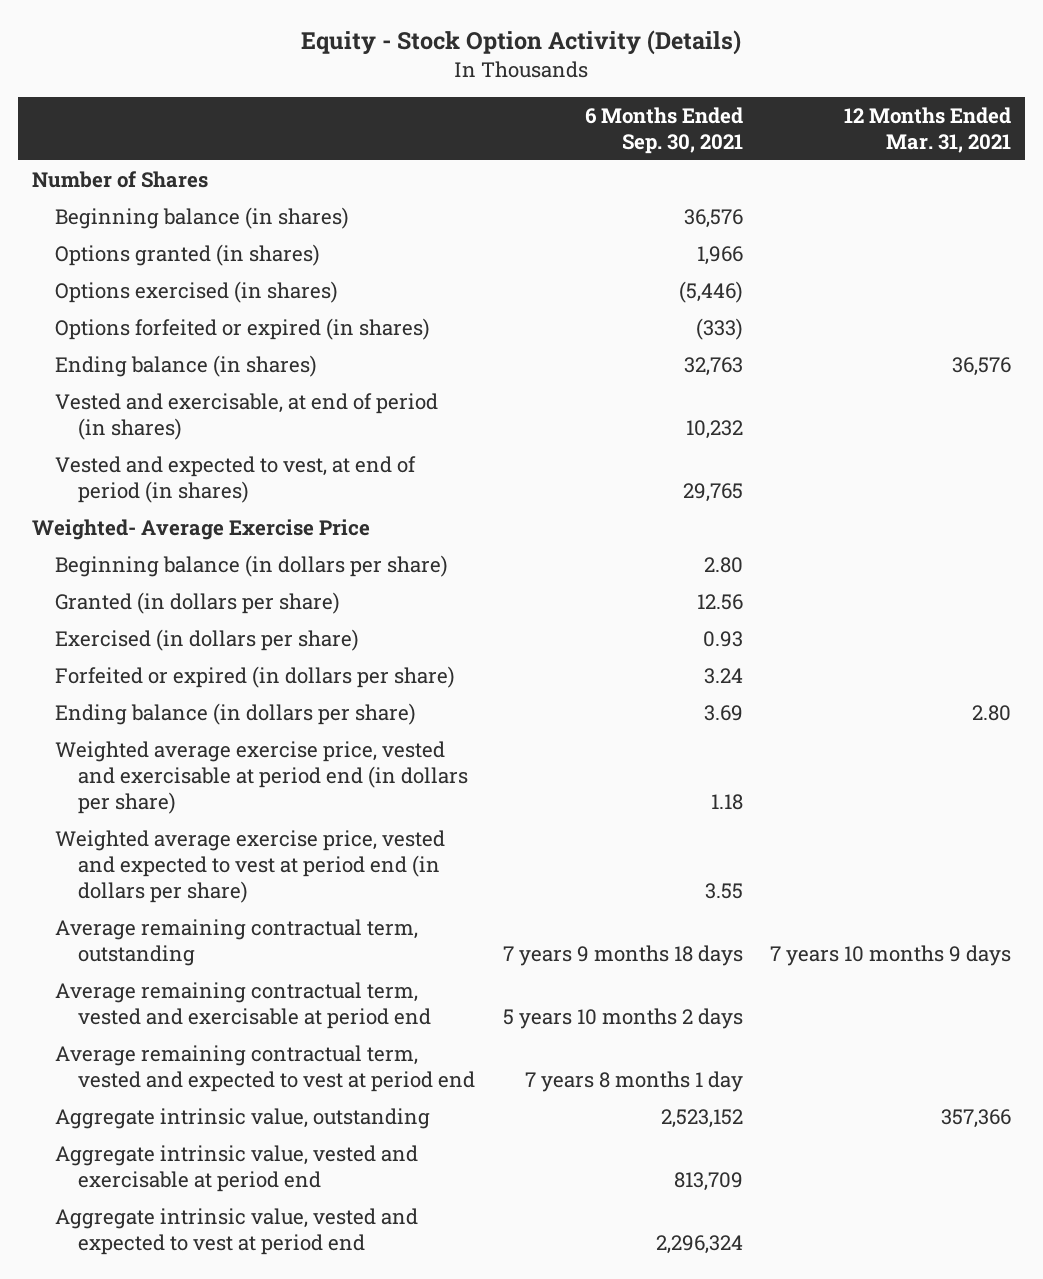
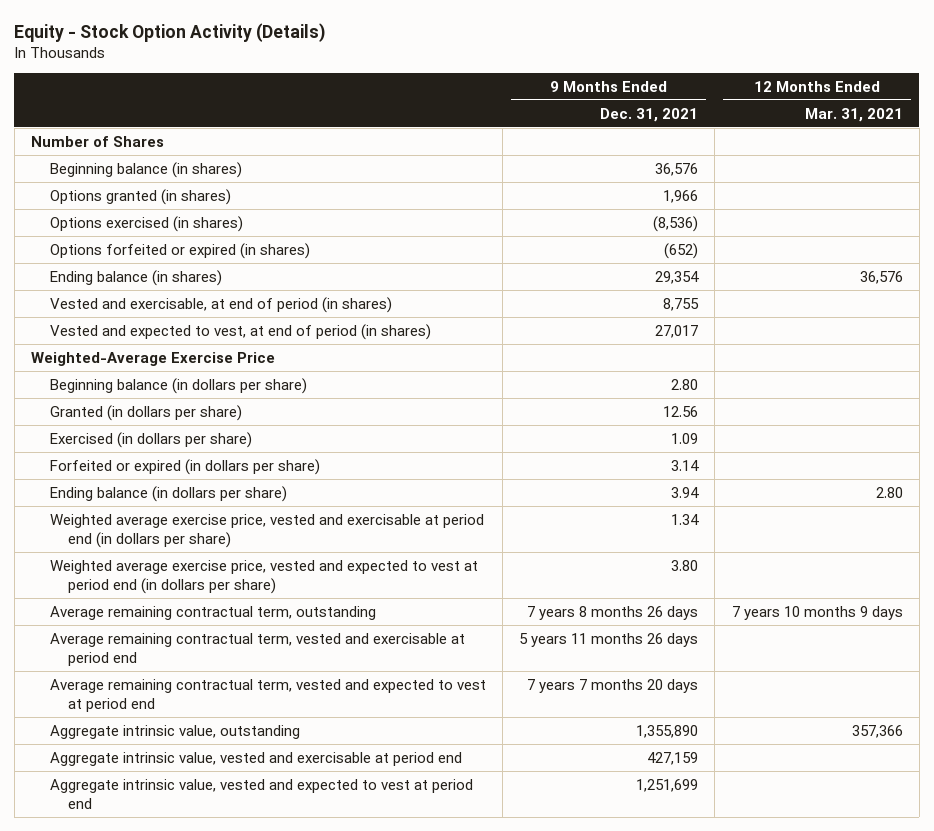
- | 6 Months Ended Sep. 30, 2021 | 12 Months Ended Mar. 31, 2021
+ | 9 Months Ended Dec. 31, 2021 | 12 Months Ended Mar. 31, 2021
- Weighted- Average Exercise Price
+ Weighted-Average Exercise Price

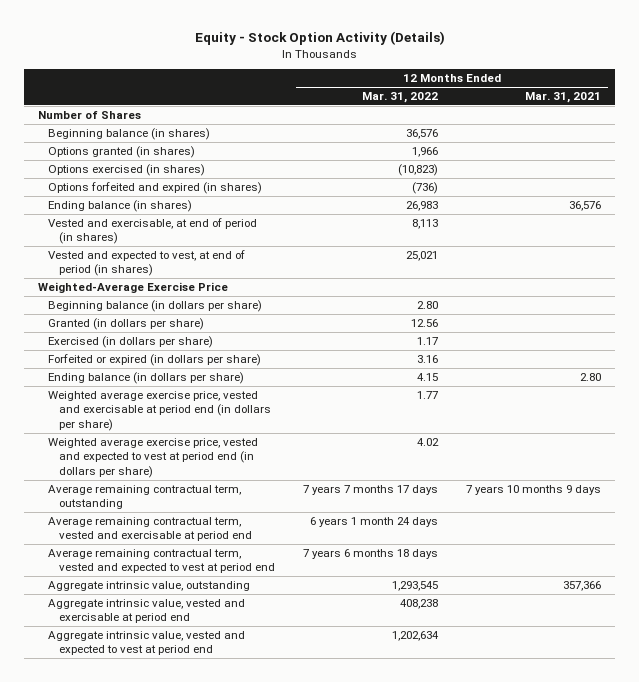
- | 9 Months Ended Dec. 31, 2021 | 12 Months Ended Mar. 31, 2021
+ | 12 Months Ended Mar. 31, 2022 | 12 Months Ended Mar. 31, 2021
- Options forfeited or expired (in shares) | (652) |
+ Options forfeited and expired (in shares) | (736) |

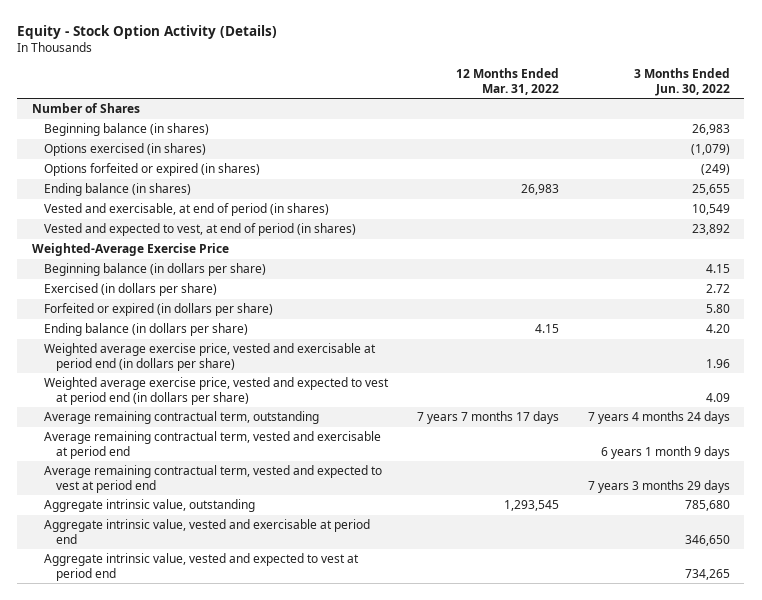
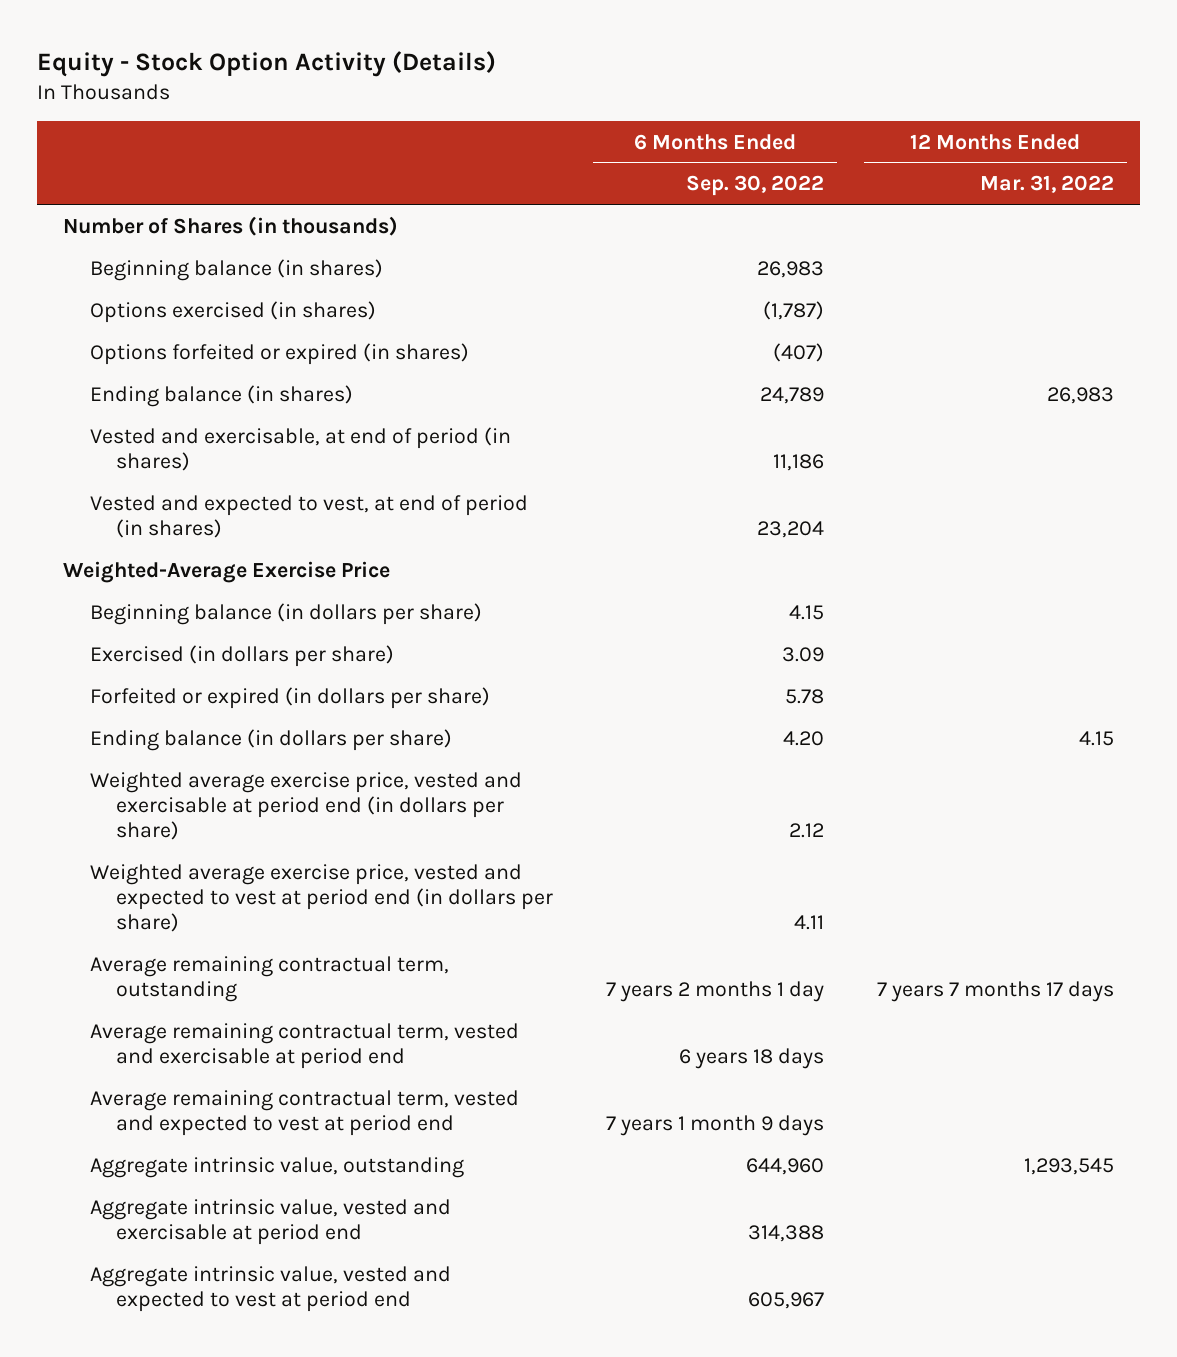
- | 12 Months Ended Mar. 31, 2022 | 3 Months Ended Jun. 30, 2022
+ | 6 Months Ended Sep. 30, 2022 | 12 Months Ended Mar. 31, 2022
- Number of Shares
+ Number of Shares (in thousands)

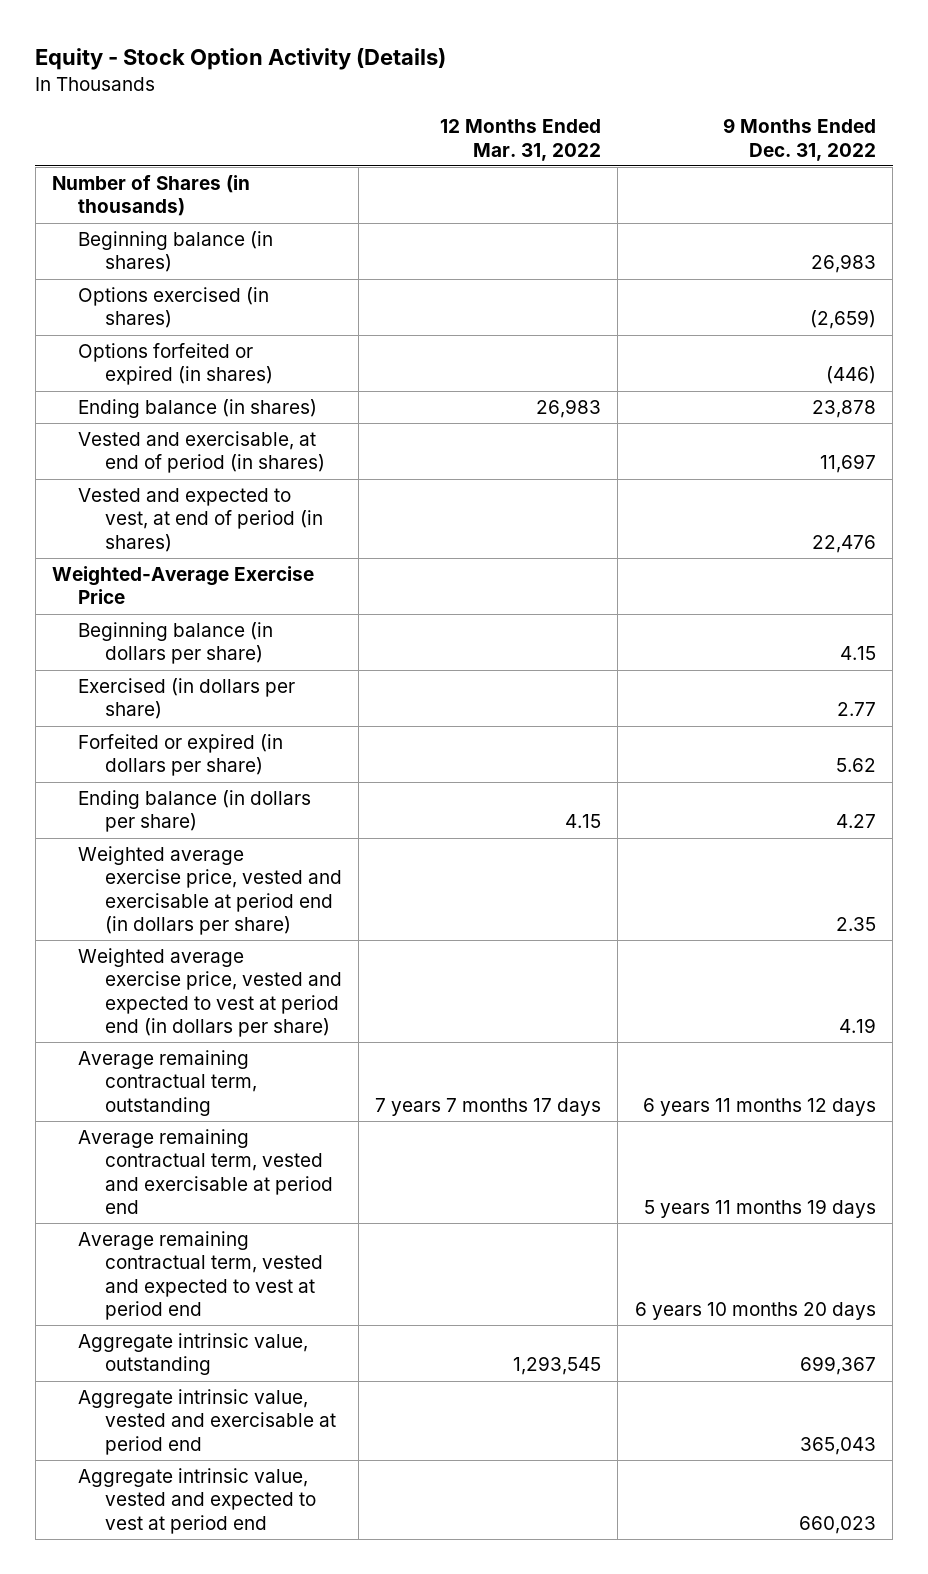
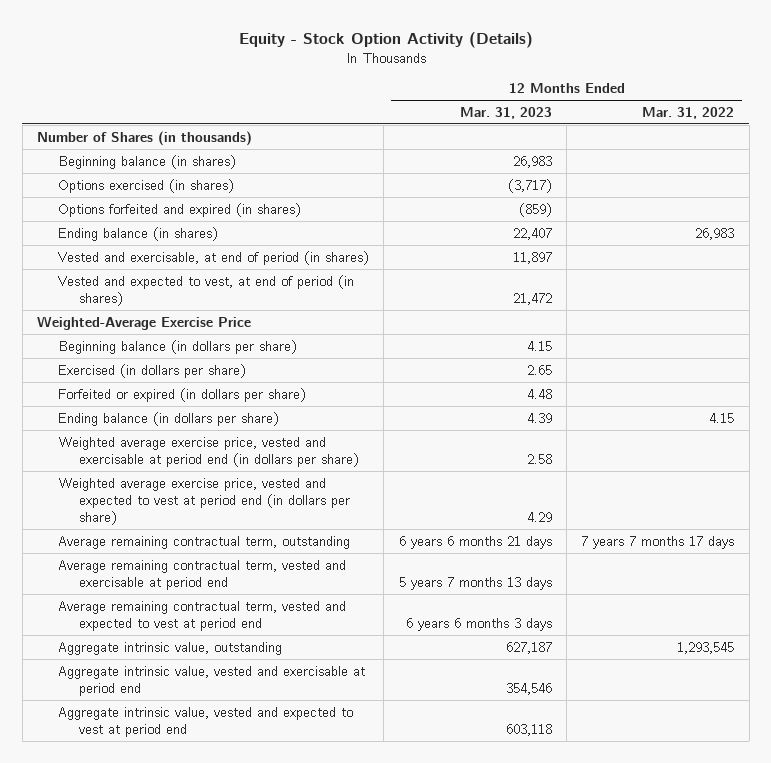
- | 12 Months Ended Mar. 31, 2022 | 9 Months Ended Dec. 31, 2022
+ | 12 Months Ended Mar. 31, 2023 | 12 Months Ended Mar. 31, 2022
- Options forfeited or expired (in shares) | | (446)
+ Options forfeited and expired (in shares) | (859) |

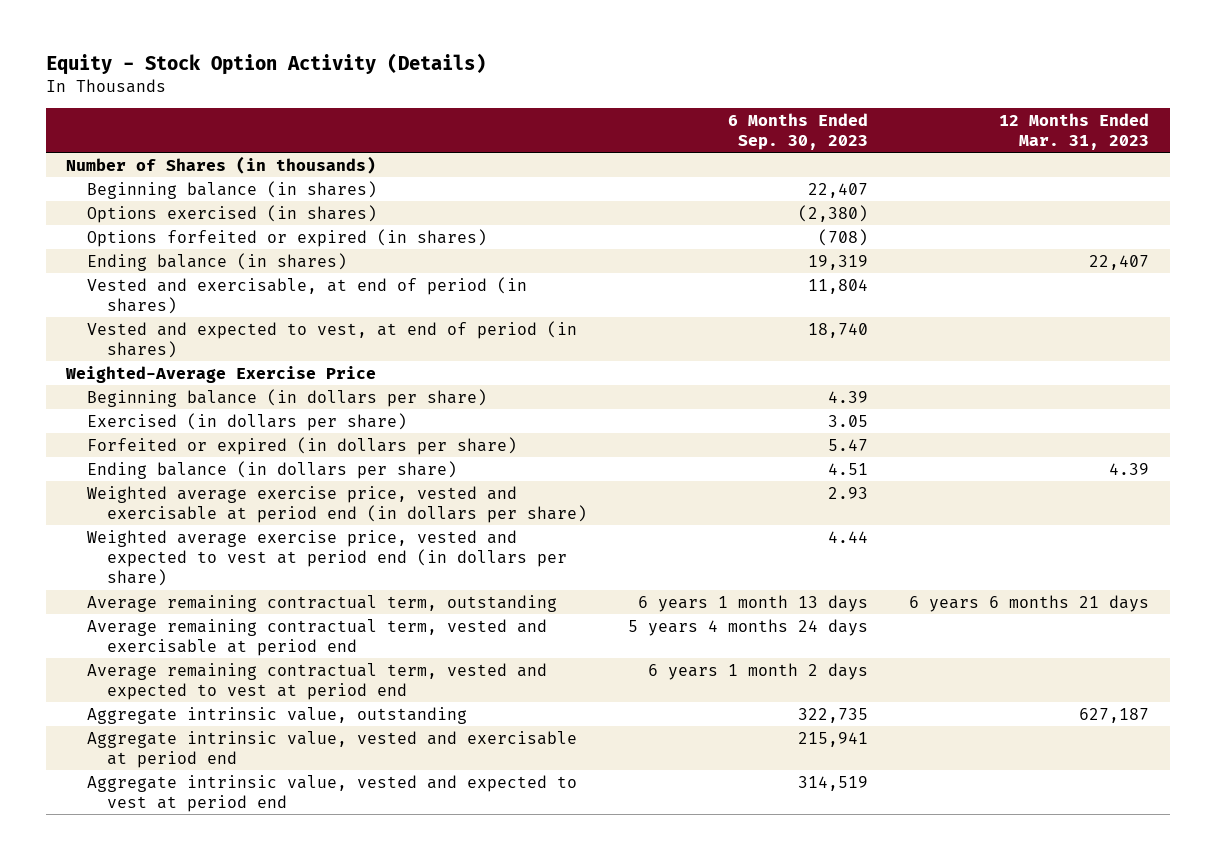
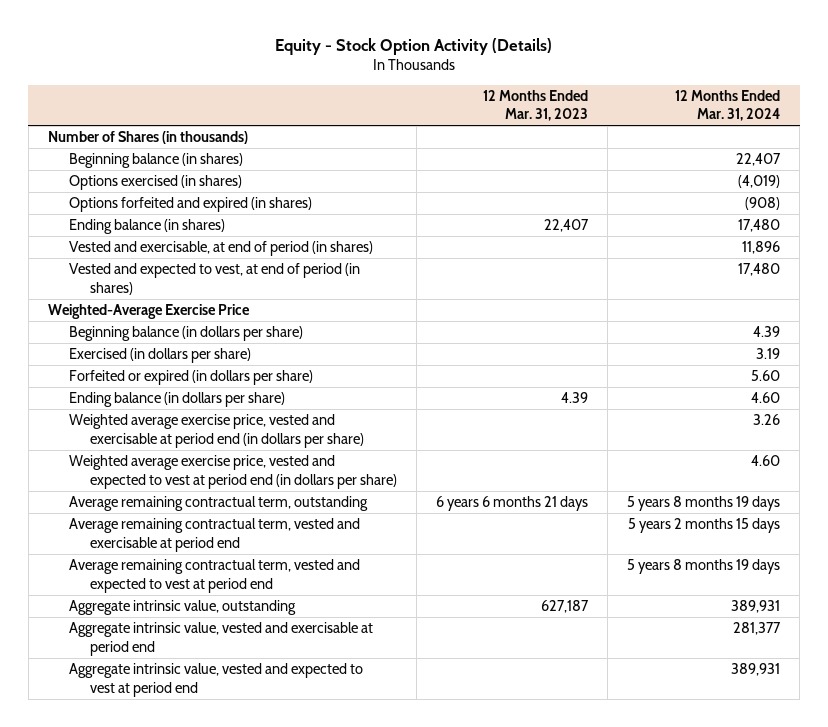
- | 6 Months Ended Sep. 30, 2023 | 12 Months Ended Mar. 31, 2023
+ | 12 Months Ended Mar. 31, 2023 | 12 Months Ended Mar. 31, 2024
- Options forfeited or expired (in shares) | (708) |
+ Options forfeited and expired (in shares) | | (908)

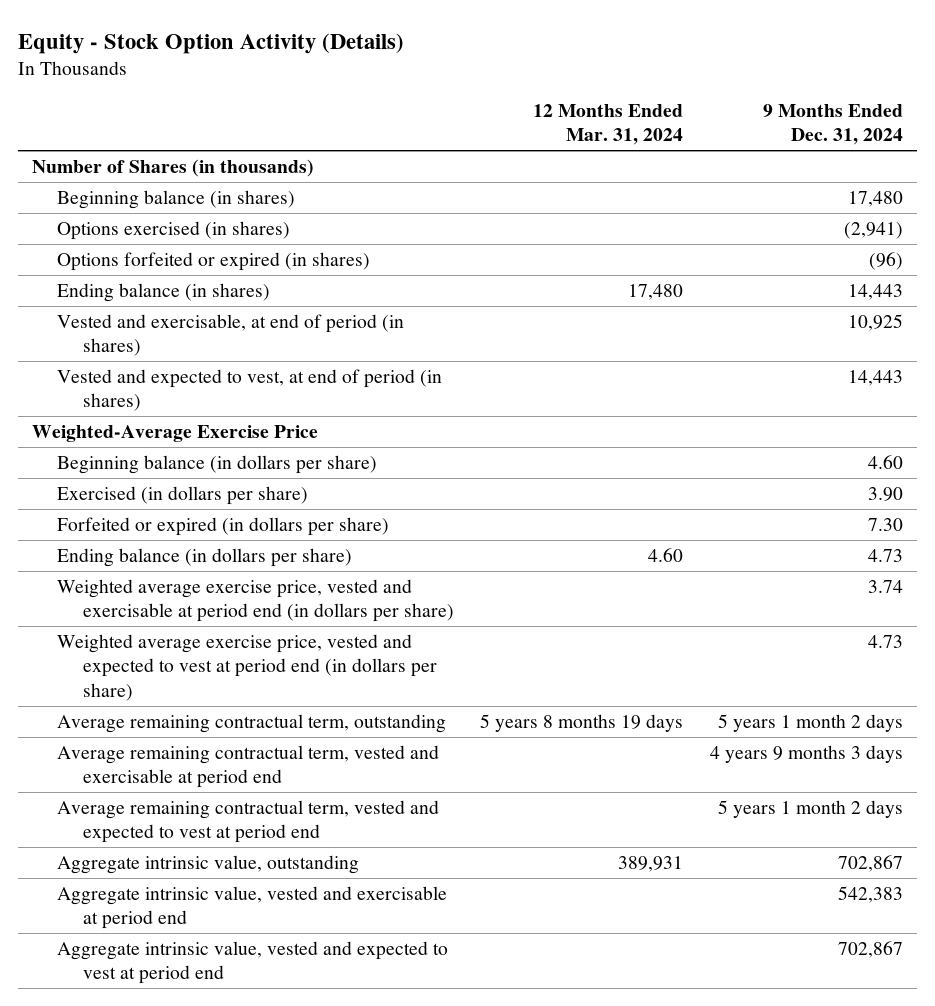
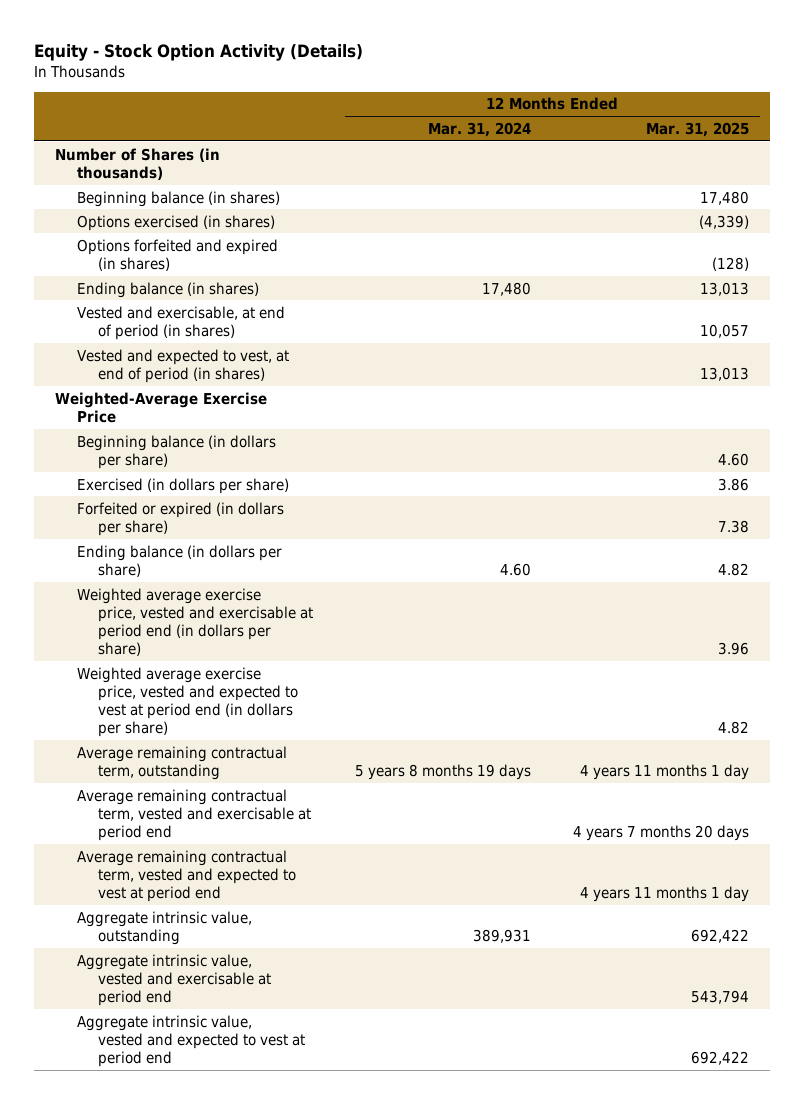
- | 12 Months Ended Mar. 31, 2024 | 9 Months Ended Dec. 31, 2024
+ | 12 Months Ended Mar. 31, 2024 | 12 Months Ended Mar. 31, 2025
- Options forfeited or expired (in shares) | | (96)
+ Options forfeited and expired (in shares) | | (128)

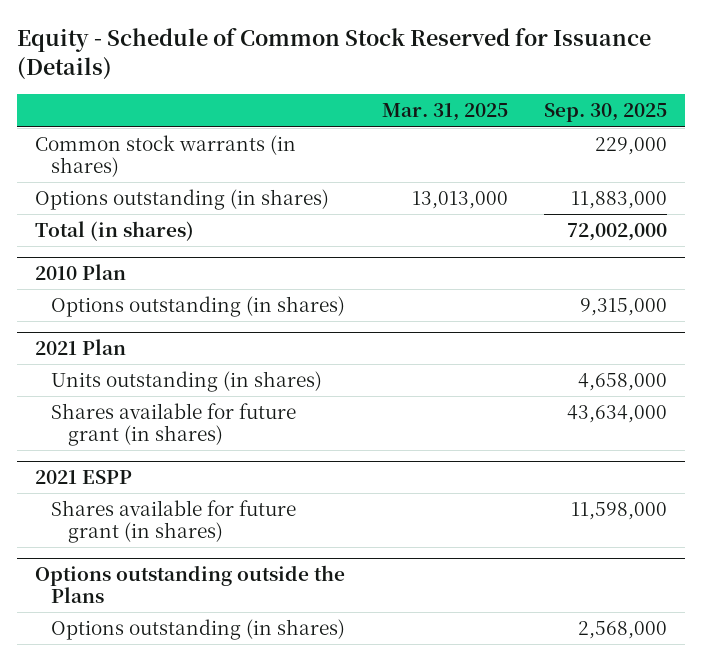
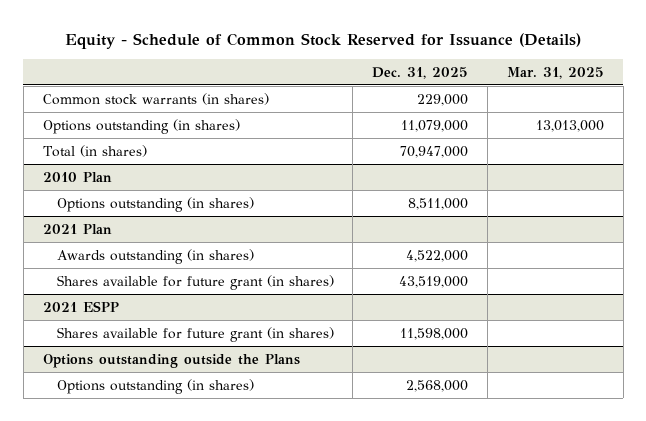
- | Mar. 31, 2025 | Sep. 30, 2025
+ | Dec. 31, 2025 | Mar. 31, 2025
@ 2021 Plan
- Units outstanding (in shares) | | 4,658,000
+ Awards outstanding (in shares) | 4,522,000 |

